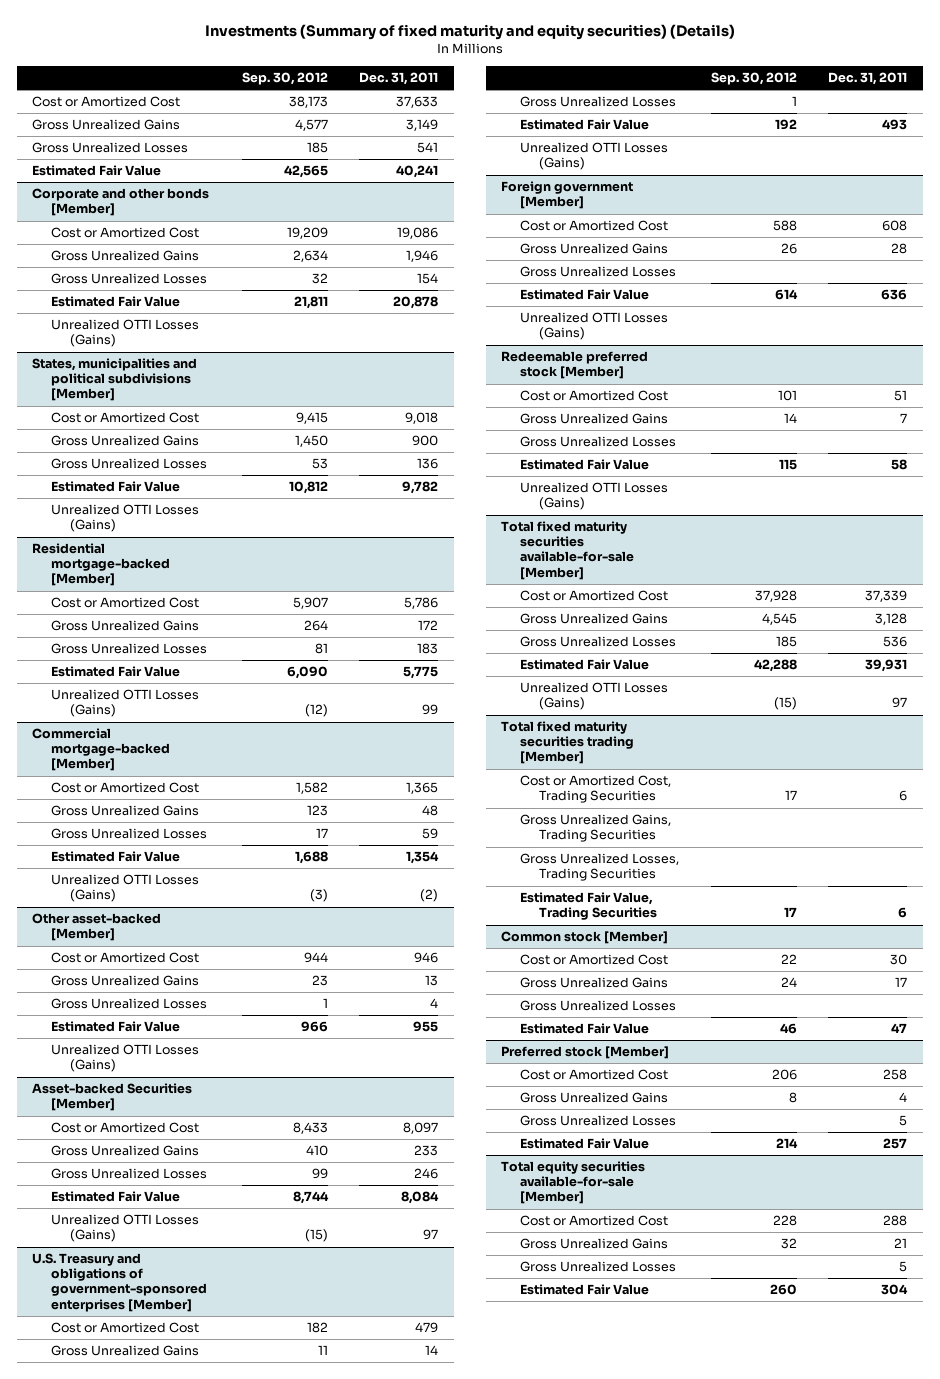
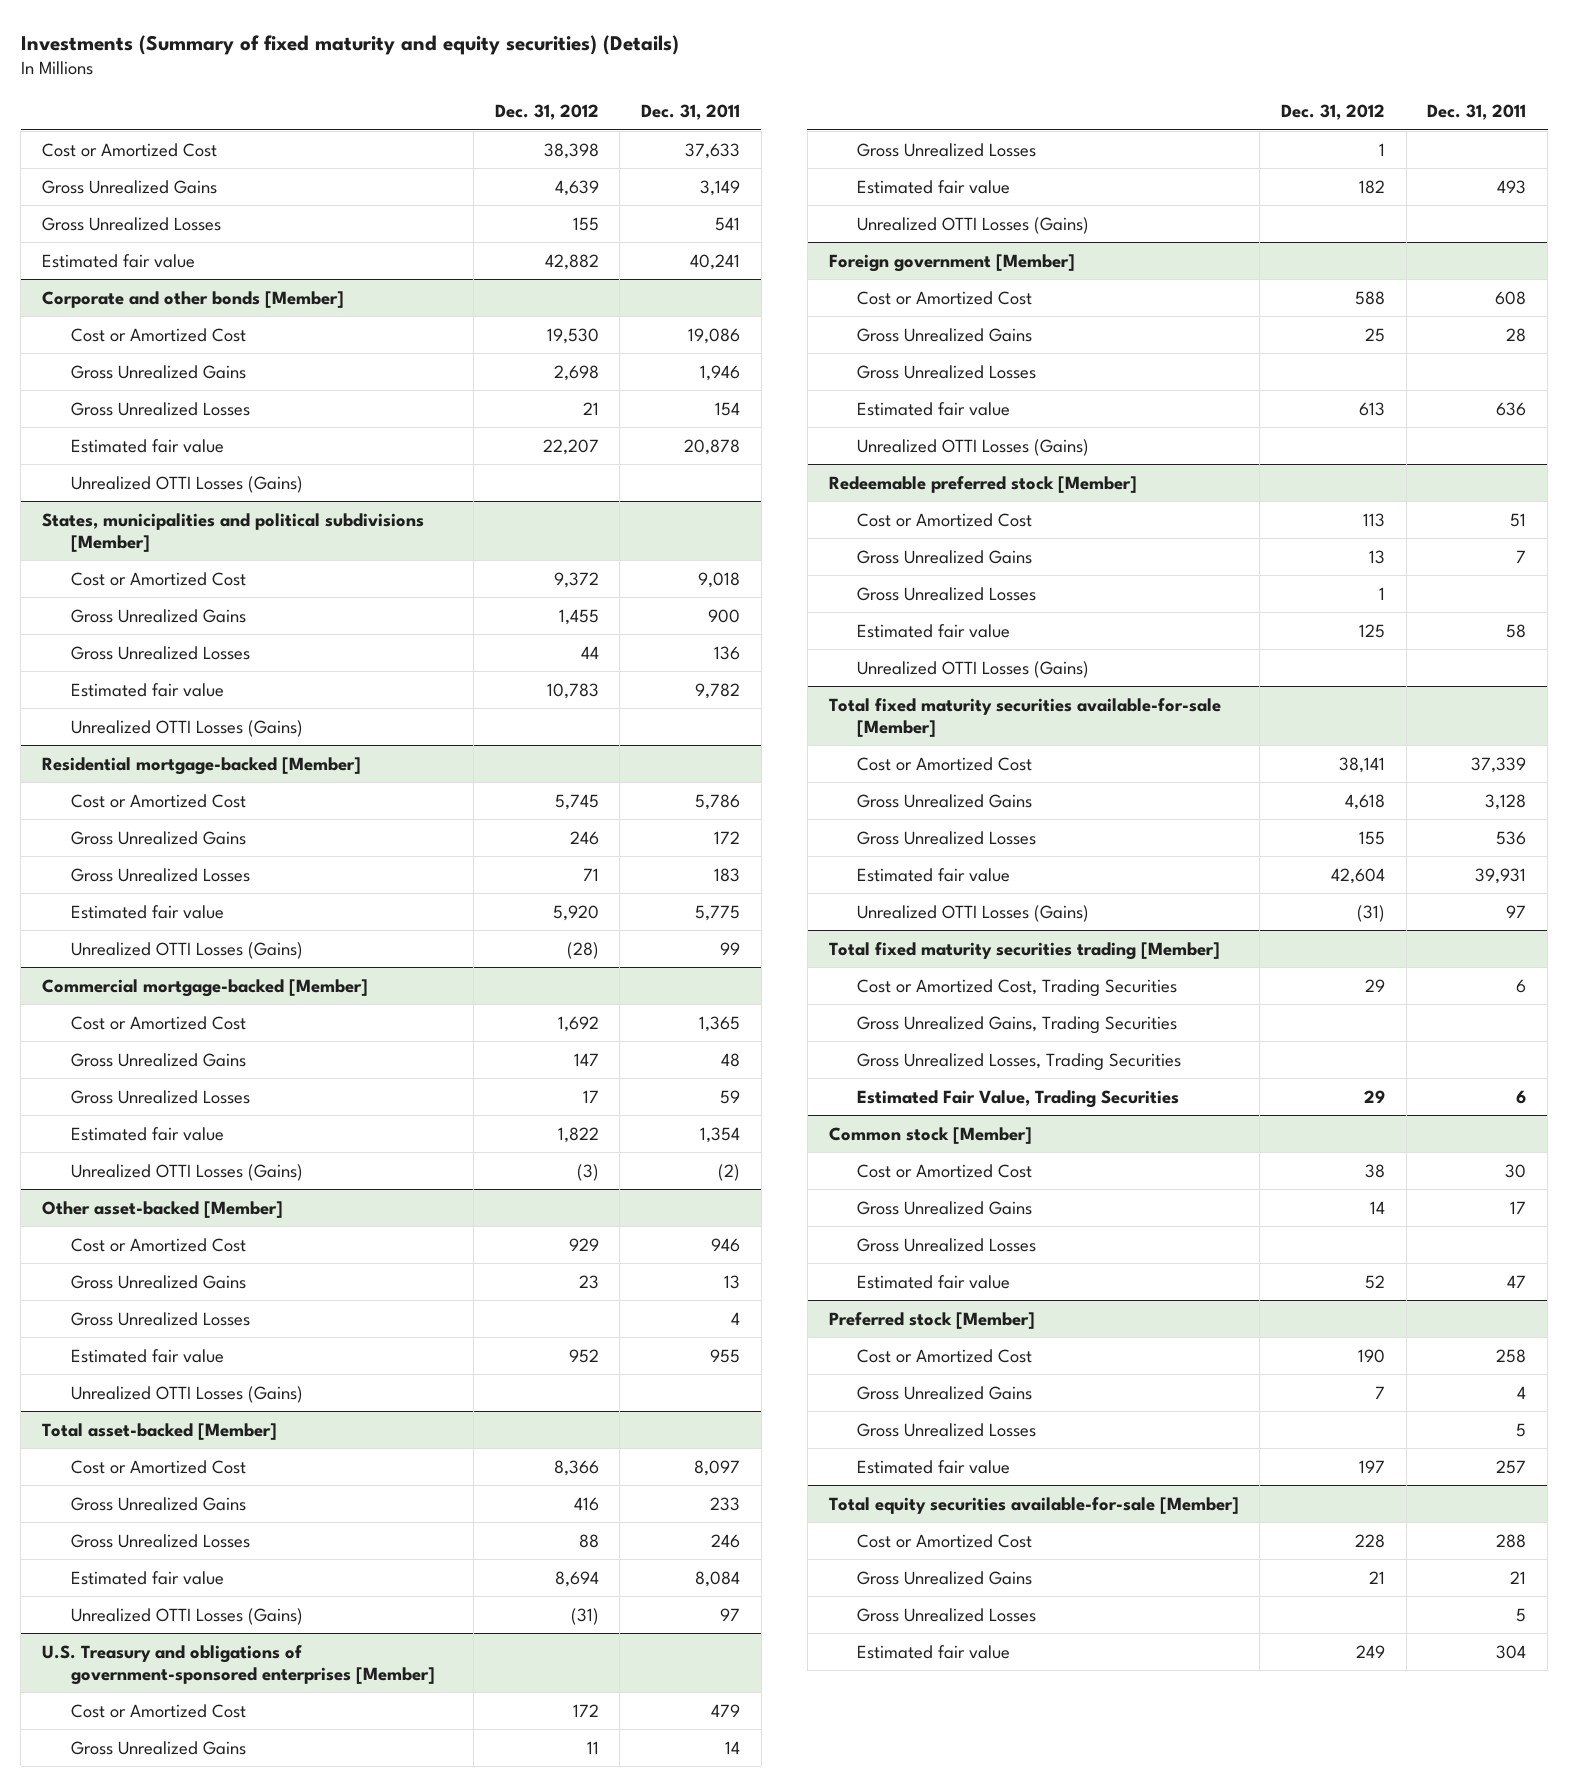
- | Sep. 30, 2012 | Dec. 31, 2011
+ | Dec. 31, 2012 | Dec. 31, 2011
- Estimated Fair Value | 42,565 | 40,241
+ Estimated fair value | 42,882 | 40,241
@ Corporate and other bonds [Member]
- Estimated Fair Value | 21,811 | 20,878
+ Estimated fair value | 22,207 | 20,878
@ States, municipalities and political subdivisions [Member]
- Estimated Fair Value | 10,812 | 9,782
+ Estimated fair value | 10,783 | 9,782
@ Residential mortgage-backed [Member]
- Estimated Fair Value | 6,090 | 5,775
+ Estimated fair value | 5,920 | 5,775
@ Commercial mortgage-backed [Member]
- Estimated Fair Value | 1,688 | 1,354
+ Estimated fair value | 1,822 | 1,354
@ Other asset-backed [Member]
- Estimated Fair Value | 966 | 955
+ Estimated fair value | 952 | 955
- Asset-backed Securities [Member]
+ Total asset-backed [Member]
- Estimated Fair Value | 8,744 | 8,084
+ Estimated fair value | 8,694 | 8,084
@ U.S. Treasury and obligations of government-sponsored enterprises [Member]
- Estimated Fair Value | 192 | 493
+ Estimated fair value | 182 | 493
@ Foreign government [Member]
- Estimated Fair Value | 614 | 636
+ Estimated fair value | 613 | 636
@ Redeemable preferred stock [Member]
- Estimated Fair Value | 115 | 58
+ Estimated fair value | 125 | 58
@ Total fixed maturity securities available-for-sale [Member]
- Estimated Fair Value | 42,288 | 39,931
+ Estimated fair value | 42,604 | 39,931
@ Common stock [Member]
- Estimated Fair Value | 46 | 47
+ Estimated fair value | 52 | 47
@ Preferred stock [Member]
- Estimated Fair Value | 214 | 257
+ Estimated fair value | 197 | 257
@ Total equity securities available-for-sale [Member]
- Estimated Fair Value | 260 | 304
+ Estimated fair value | 249 | 304

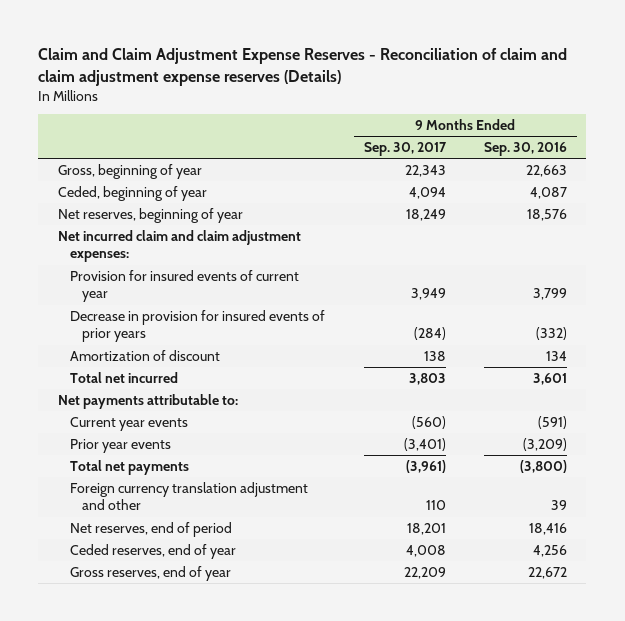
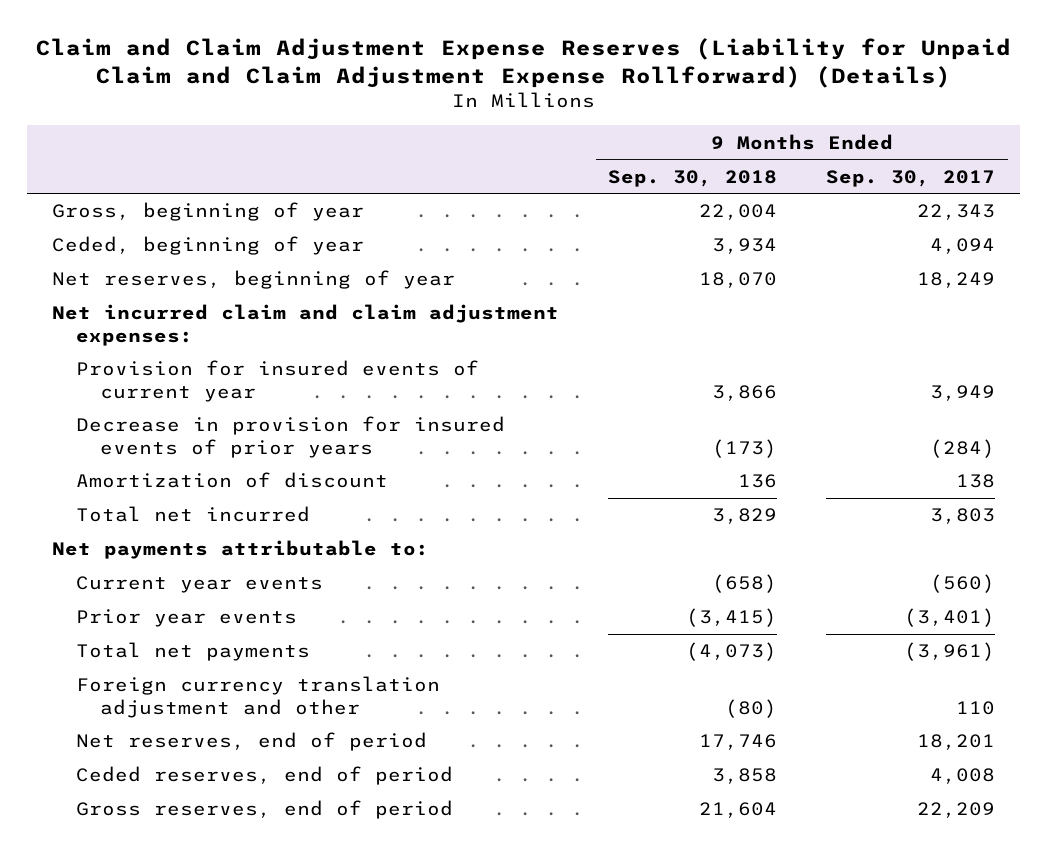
- Claim and Claim Adjustment Expense Reserves - Reconciliation of claim and claim adjustment expense reserves (Details)
+ Claim and Claim Adjustment Expense Reserves (Liability for Unpaid Claim and Claim Adjustment Expense Rollforward) (Details)
- | 9 Months Ended Sep. 30, 2017 | 9 Months Ended Sep. 30, 2016
+ | 9 Months Ended Sep. 30, 2018 | 9 Months Ended Sep. 30, 2017
- Ceded reserves, end of year | 4,008 | 4,256
- Gross reserves, end of year | 22,209 | 22,672
+ Ceded reserves, end of period | 3,858 | 4,008
+ Gross reserves, end of period | 21,604 | 22,209

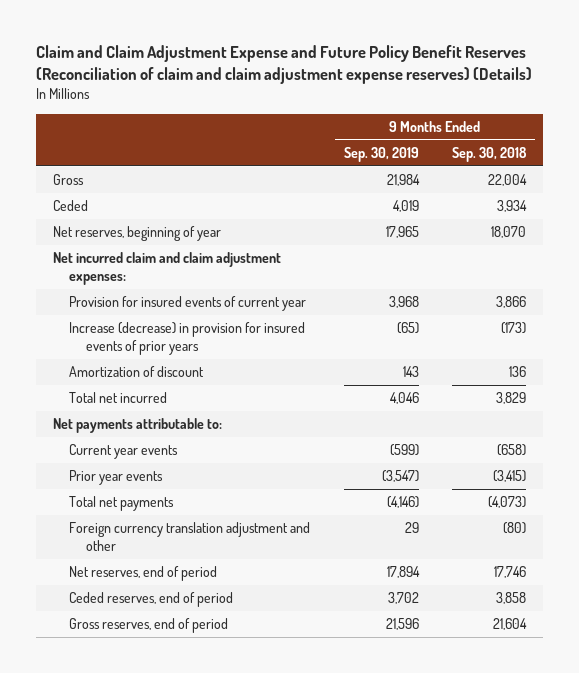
- Claim and Claim Adjustment Expense Reserves (Liability for Unpaid Claim and Claim Adjustment Expense Rollforward) (Details)
+ Claim and Claim Adjustment Expense and Future Policy Benefit Reserves (Reconciliation of claim and claim adjustment expense reserves) (Details)
- | 9 Months Ended Sep. 30, 2018 | 9 Months Ended Sep. 30, 2017
+ | 9 Months Ended Sep. 30, 2019 | 9 Months Ended Sep. 30, 2018
- Gross, beginning of year | 22,004 | 22,343
- Ceded, beginning of year | 3,934 | 4,094
+ Gross | 21,984 | 22,004
+ Ceded | 4,019 | 3,934
- Decrease in provision for insured events of prior years | (173) | (284)
+ Increase (decrease) in provision for insured events of prior years | (65) | (173)

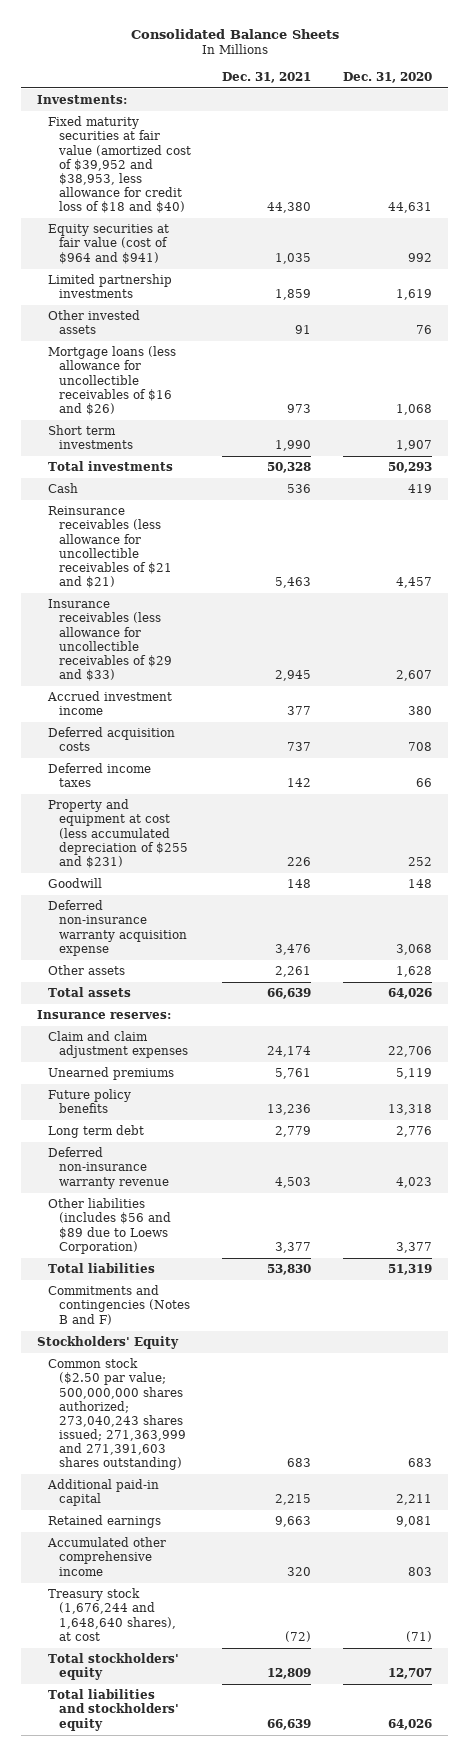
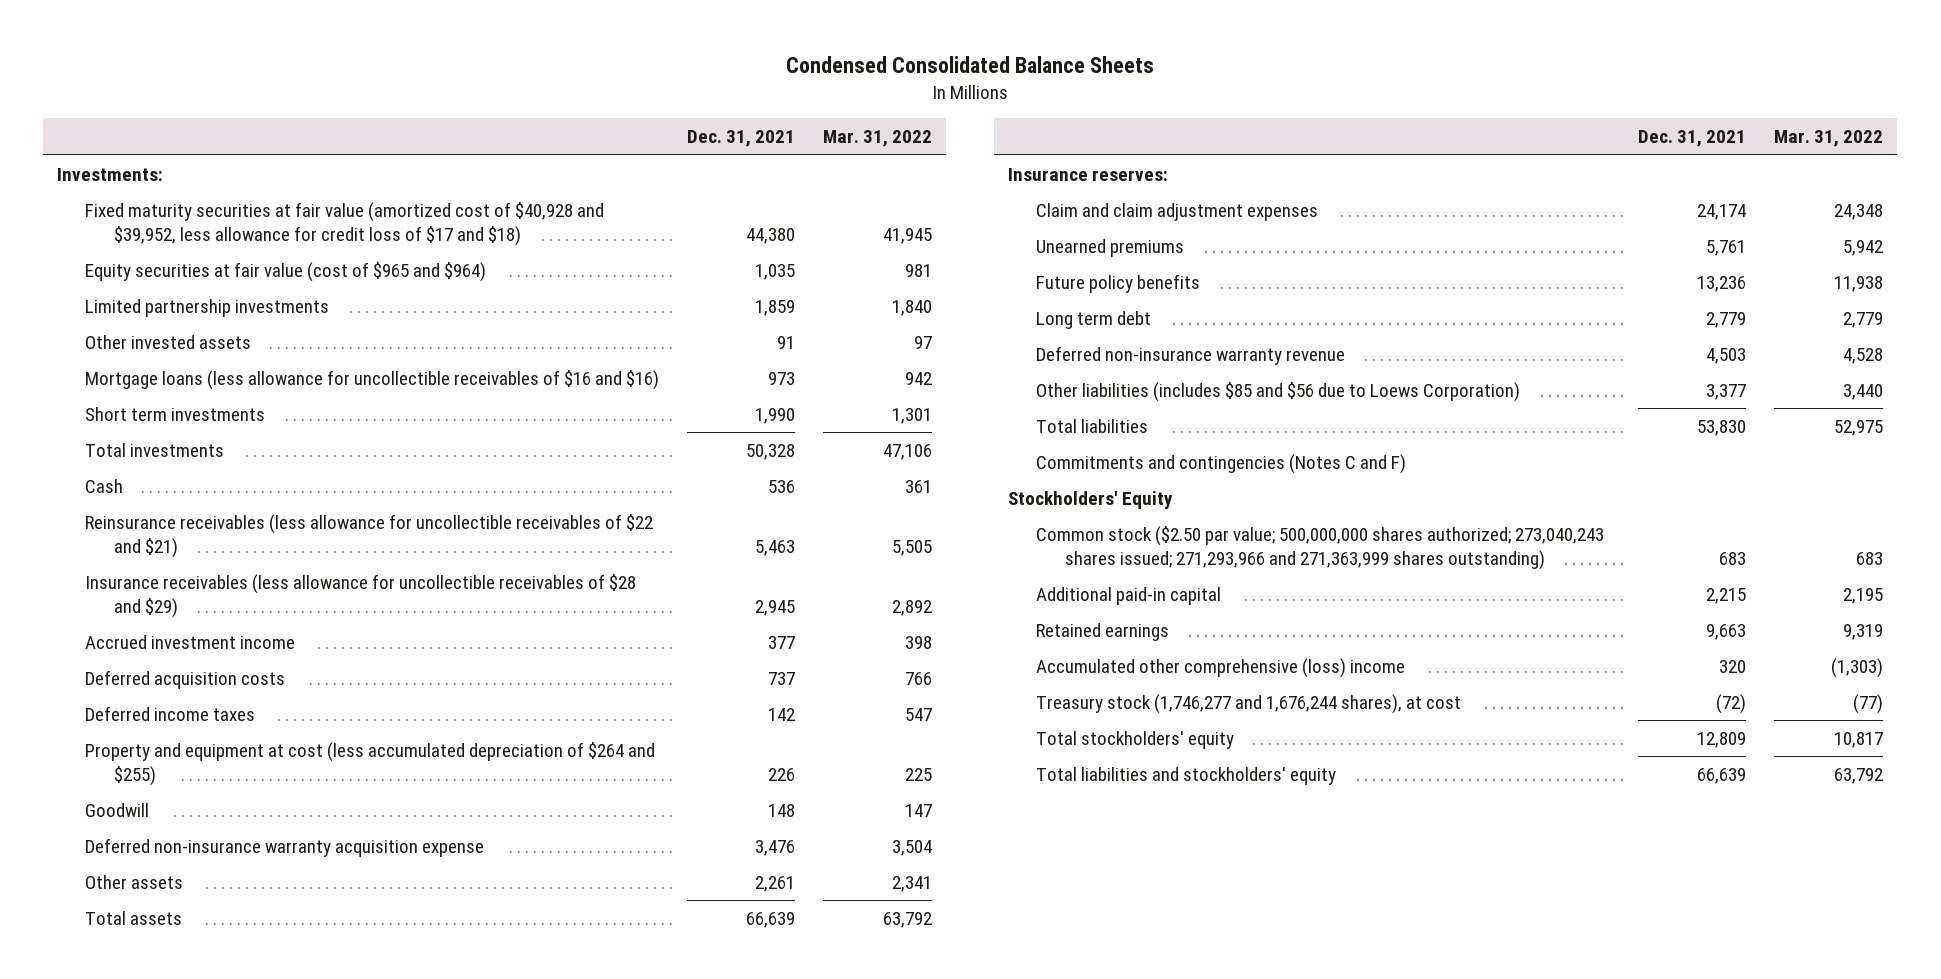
- Consolidated Balance Sheets
+ Condensed Consolidated Balance Sheets
- | Dec. 31, 2021 | Dec. 31, 2020
+ | Dec. 31, 2021 | Mar. 31, 2022
- Fixed maturity securities at fair value (amortized cost of $39,952 and $38,953, less allowance for credit loss of $18 and $40) | 44,380 | 44,631
- Equity securities at fair value (cost of $964 and $941) | 1,035 | 992
+ Fixed maturity securities at fair value (amortized cost of $40,928 and $39,952, less allowance for credit loss of $17 and $18) | 44,380 | 41,945
+ Equity securities at fair value (cost of $965 and $964) | 1,035 | 981
- Mortgage loans (less allowance for uncollectible receivables of $16 and $26) | 973 | 1,068
+ Mortgage loans (less allowance for uncollectible receivables of $16 and $16) | 973 | 942
- Reinsurance receivables (less allowance for uncollectible receivables of $21 and $21) | 5,463 | 4,457
- Insurance receivables (less allowance for uncollectible receivables of $29 and $33) | 2,945 | 2,607
+ Reinsurance receivables (less allowance for uncollectible receivables of $22 and $21) | 5,463 | 5,505
+ Insurance receivables (less allowance for uncollectible receivables of $28 and $29) | 2,945 | 2,892
- Property and equipment at cost (less accumulated depreciation of $255 and $231) | 226 | 252
+ Property and equipment at cost (less accumulated depreciation of $264 and $255) | 226 | 225
- Other liabilities (includes $56 and $89 due to Loews Corporation) | 3,377 | 3,377
+ Other liabilities (includes $85 and $56 due to Loews Corporation) | 3,377 | 3,440
- Commitments and contingencies (Notes B and F)
+ Commitments and contingencies (Notes C and F)
- Common stock ($2.50 par value; 500,000,000 shares authorized; 273,040,243 shares issued; 271,363,999 and 271,391,603 shares outstanding) | 683 | 683
+ Common stock ($2.50 par value; 500,000,000 shares authorized; 273,040,243 shares issued; 271,293,966 and 271,363,999 shares outstanding) | 683 | 683
- Accumulated other comprehensive income | 320 | 803
- Treasury stock (1,676,244 and 1,648,640 shares), at cost | (72) | (71)
+ Accumulated other comprehensive (loss) income | 320 | (1,303)
+ Treasury stock (1,746,277 and 1,676,244 shares), at cost | (72) | (77)

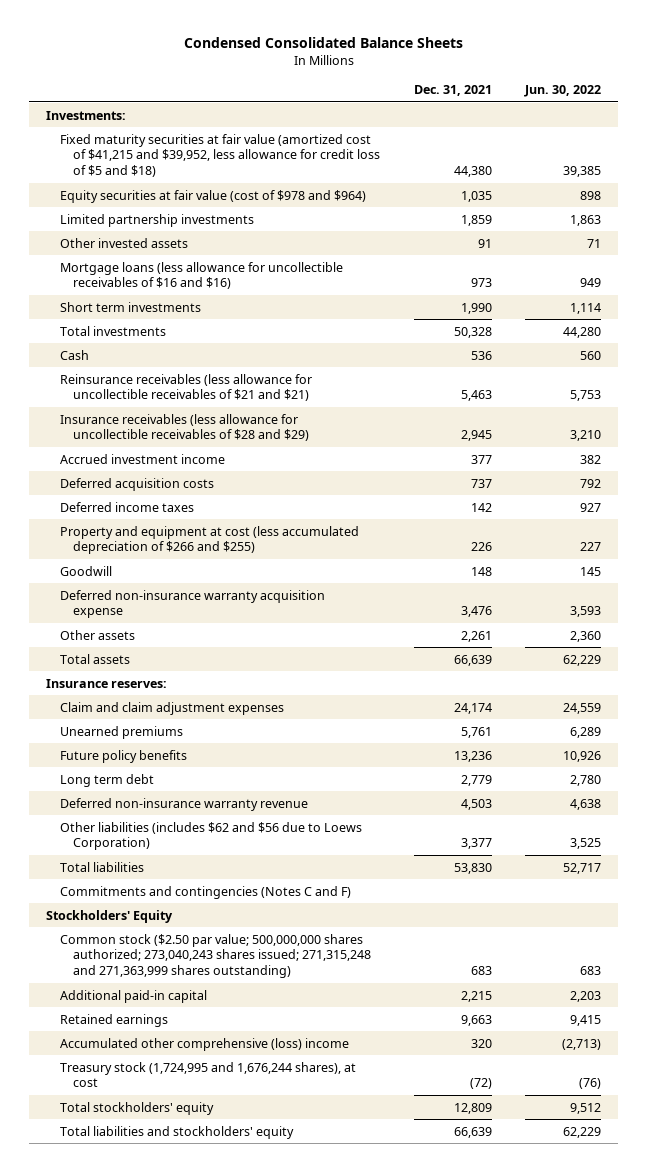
- | Dec. 31, 2021 | Mar. 31, 2022
+ | Dec. 31, 2021 | Jun. 30, 2022
- Fixed maturity securities at fair value (amortized cost of $40,928 and $39,952, less allowance for credit loss of $17 and $18) | 44,380 | 41,945
- Equity securities at fair value (cost of $965 and $964) | 1,035 | 981
+ Fixed maturity securities at fair value (amortized cost of $41,215 and $39,952, less allowance for credit loss of $5 and $18) | 44,380 | 39,385
+ Equity securities at fair value (cost of $978 and $964) | 1,035 | 898
- Reinsurance receivables (less allowance for uncollectible receivables of $22 and $21) | 5,463 | 5,505
+ Reinsurance receivables (less allowance for uncollectible receivables of $21 and $21) | 5,463 | 5,753
- Property and equipment at cost (less accumulated depreciation of $264 and $255) | 226 | 225
+ Property and equipment at cost (less accumulated depreciation of $266 and $255) | 226 | 227
- Other liabilities (includes $85 and $56 due to Loews Corporation) | 3,377 | 3,440
+ Other liabilities (includes $62 and $56 due to Loews Corporation) | 3,377 | 3,525
- Common stock ($2.50 par value; 500,000,000 shares authorized; 273,040,243 shares issued; 271,293,966 and 271,363,999 shares outstanding) | 683 | 683
+ Common stock ($2.50 par value; 500,000,000 shares authorized; 273,040,243 shares issued; 271,315,248 and 271,363,999 shares outstanding) | 683 | 683
- Treasury stock (1,746,277 and 1,676,244 shares), at cost | (72) | (77)
+ Treasury stock (1,724,995 and 1,676,244 shares), at cost | (72) | (76)

